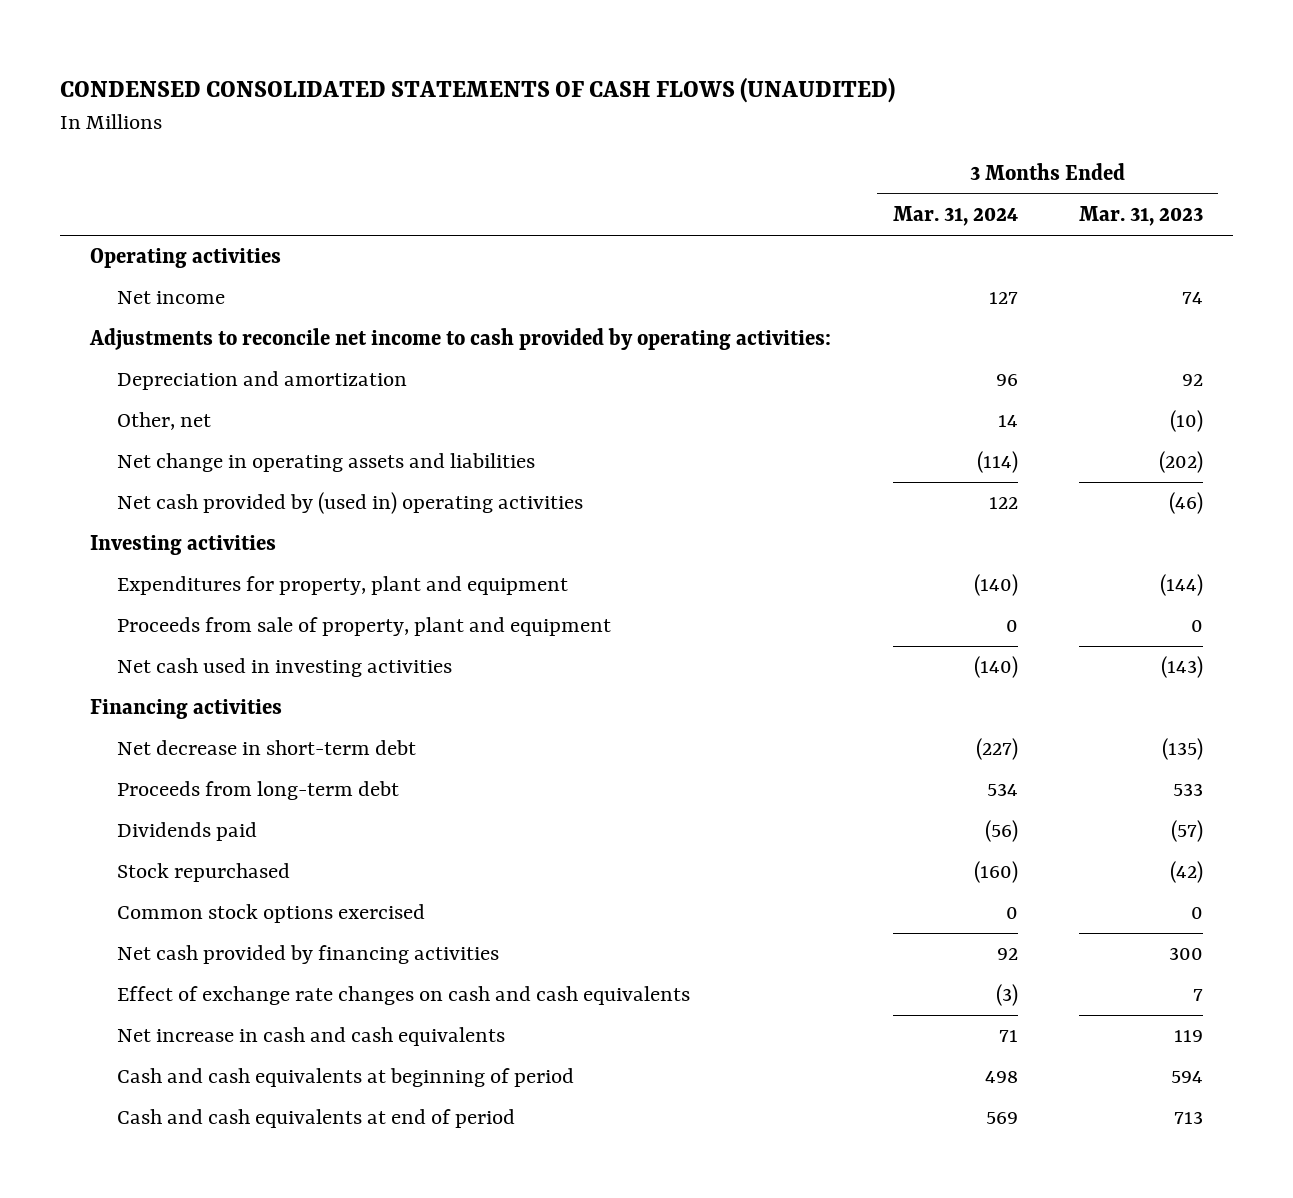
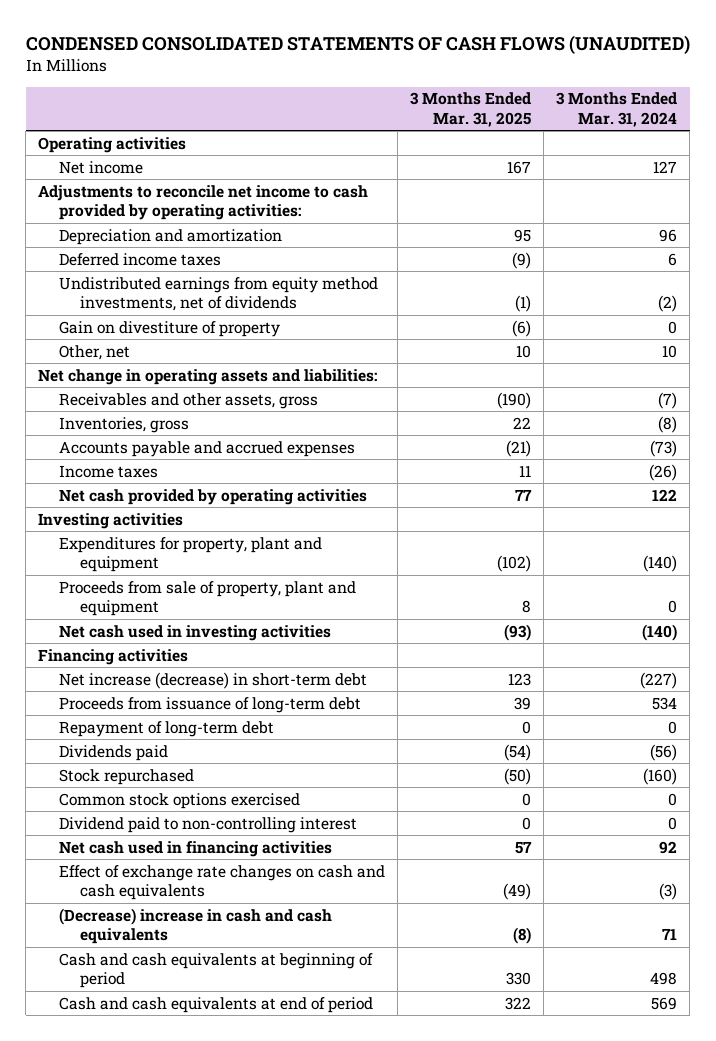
- | 3 Months Ended Mar. 31, 2024 | 3 Months Ended Mar. 31, 2023
+ | 3 Months Ended Mar. 31, 2025 | 3 Months Ended Mar. 31, 2024
- Other, net | 14 | (10)
- Net change in operating assets and liabilities | (114) | (202)
- Net cash provided by (used in) operating activities | 122 | (46)
+ Deferred income taxes | (9) | 6
+ Undistributed earnings from equity method investments, net of dividends | (1) | (2)
+ Gain on divestiture of property | (6) | 0
+ Other, net | 10 | 10
+ Net change in operating assets and liabilities:
+ Receivables and other assets, gross | (190) | (7)
+ Inventories, gross | 22 | (8)
+ Accounts payable and accrued expenses | (21) | (73)
+ Income taxes | 11 | (26)
+ Net cash provided by operating activities | 77 | 122
- Net decrease in short-term debt | (227) | (135)
- Proceeds from long-term debt | 534 | 533
+ Net increase (decrease) in short-term debt | 123 | (227)
+ Proceeds from issuance of long-term debt | 39 | 534
+ Repayment of long-term debt | 0 | 0
- Net cash provided by financing activities | 92 | 300
+ Dividend paid to non-controlling interest | 0 | 0
+ Net cash used in financing activities | 57 | 92
- Net increase in cash and cash equivalents | 71 | 119
+ (Decrease) increase in cash and cash equivalents | (8) | 71

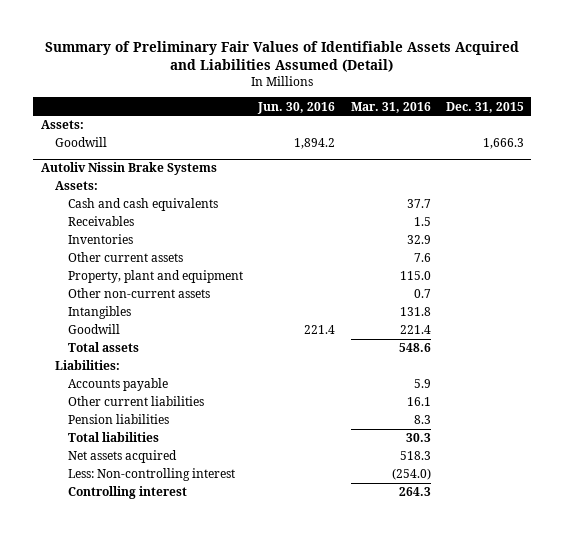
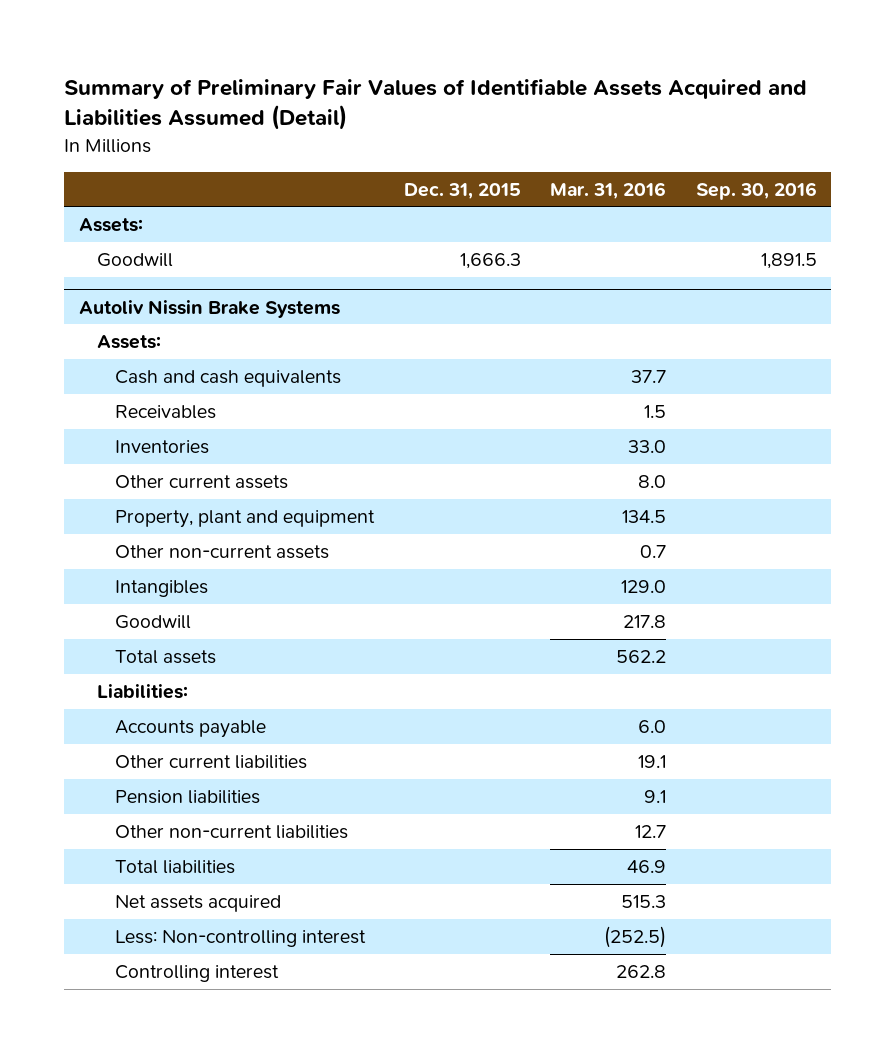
- | Jun. 30, 2016 | Mar. 31, 2016 | Dec. 31, 2015
+ | Dec. 31, 2015 | Mar. 31, 2016 | Sep. 30, 2016
@ Autoliv Nissin Brake Systems
- Inventories | | 32.9 |
- Other current assets | | 7.6 |
- Property, plant and equipment | | 115.0 |
+ Inventories | | 33.0 |
+ Other current assets | | 8.0 |
+ Property, plant and equipment | | 134.5 |
- Intangibles | | 131.8 |
- Goodwill | 221.4 | 221.4 |
- Total assets | | 548.6 |
+ Intangibles | | 129.0 |
+ Goodwill | | 217.8 |
+ Total assets | | 562.2 |
- Accounts payable | | 5.9 |
- Other current liabilities | | 16.1 |
- Pension liabilities | | 8.3 |
- Total liabilities | | 30.3 |
- Net assets acquired | | 518.3 |
- Less: Non-controlling interest | | (254.0) |
- Controlling interest | | 264.3 |
+ Accounts payable | | 6.0 |
+ Other current liabilities | | 19.1 |
+ Pension liabilities | | 9.1 |
+ Other non-current liabilities | | 12.7 |
+ Total liabilities | | 46.9 |
+ Net assets acquired | | 515.3 |
+ Less: Non-controlling interest | | (252.5) |
+ Controlling interest | | 262.8 |

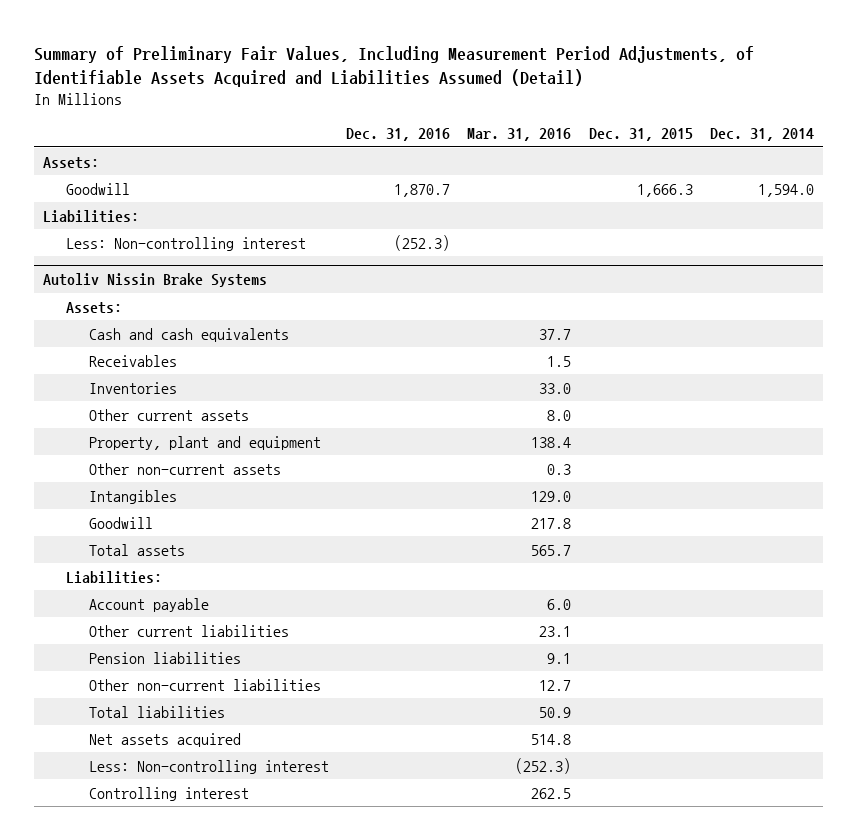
- Summary of Preliminary Fair Values of Identifiable Assets Acquired and Liabilities Assumed (Detail)
+ Summary of Preliminary Fair Values, Including Measurement Period Adjustments, of Identifiable Assets Acquired and Liabilities Assumed (Detail)
- | Dec. 31, 2015 | Mar. 31, 2016 | Sep. 30, 2016
+ | Dec. 31, 2016 | Mar. 31, 2016 | Dec. 31, 2015 | Dec. 31, 2014
+ Liabilities:
+ Less: Non-controlling interest | (252.3) | | |
@ Autoliv Nissin Brake Systems
- Property, plant and equipment | | 134.5 |
- Other non-current assets | | 0.7 |
+ Property, plant and equipment | | 138.4 | |
+ Other non-current assets | | 0.3 | |
- Total assets | | 562.2 |
+ Total assets | | 565.7 | |
- Accounts payable | | 6.0 |
- Other current liabilities | | 19.1 |
+ Account payable | | 6.0 | |
+ Other current liabilities | | 23.1 | |
- Total liabilities | | 46.9 |
- Net assets acquired | | 515.3 |
- Less: Non-controlling interest | | (252.5) |
- Controlling interest | | 262.8 |
+ Total liabilities | | 50.9 | |
+ Net assets acquired | | 514.8 | |
+ Less: Non-controlling interest | | (252.3) | |
+ Controlling interest | | 262.5 | |

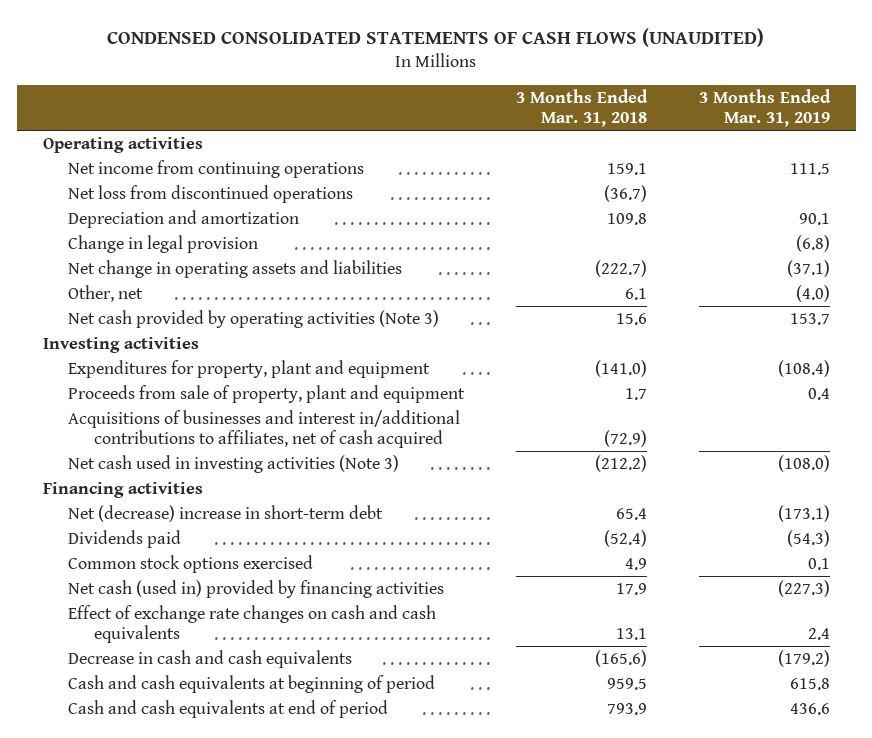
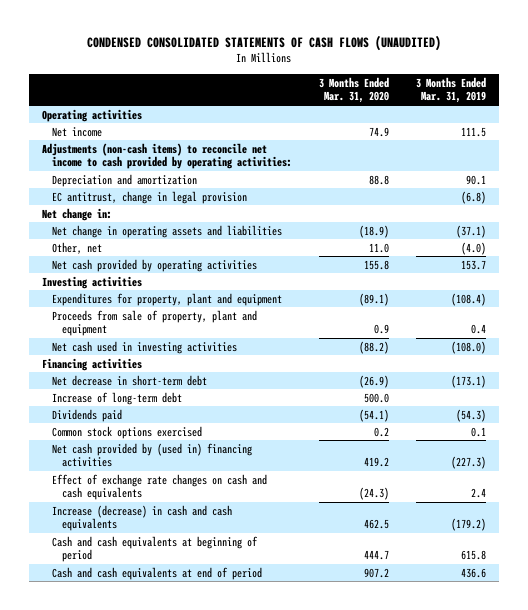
- | 3 Months Ended Mar. 31, 2018 | 3 Months Ended Mar. 31, 2019
+ | 3 Months Ended Mar. 31, 2020 | 3 Months Ended Mar. 31, 2019
- Net income from continuing operations | 159.1 | 111.5
- Net loss from discontinued operations | (36.7) |
+ Net income | 74.9 | 111.5
+ Adjustments (non-cash items) to reconcile net income to cash provided by operating activities:
- Change in legal provision | | (6.8)
+ EC antitrust, change in legal provision | | (6.8)
+ Net change in:
- Net cash provided by operating activities (Note 3) | 15.6 | 153.7
+ Net cash provided by operating activities | 155.8 | 153.7
- Acquisitions of businesses and interest in/additional contributions to affiliates, net of cash acquired | (72.9) |
- Net cash used in investing activities (Note 3) | (212.2) | (108.0)
+ Net cash used in investing activities | (88.2) | (108.0)
- Net (decrease) increase in short-term debt | 65.4 | (173.1)
+ Net decrease in short-term debt | (26.9) | (173.1)
+ Increase of long-term debt | 500.0 |
- Net cash (used in) provided by financing activities | 17.9 | (227.3)
+ Net cash provided by (used in) financing activities | 419.2 | (227.3)
- Decrease in cash and cash equivalents | (165.6) | (179.2)
+ Increase (decrease) in cash and cash equivalents | 462.5 | (179.2)

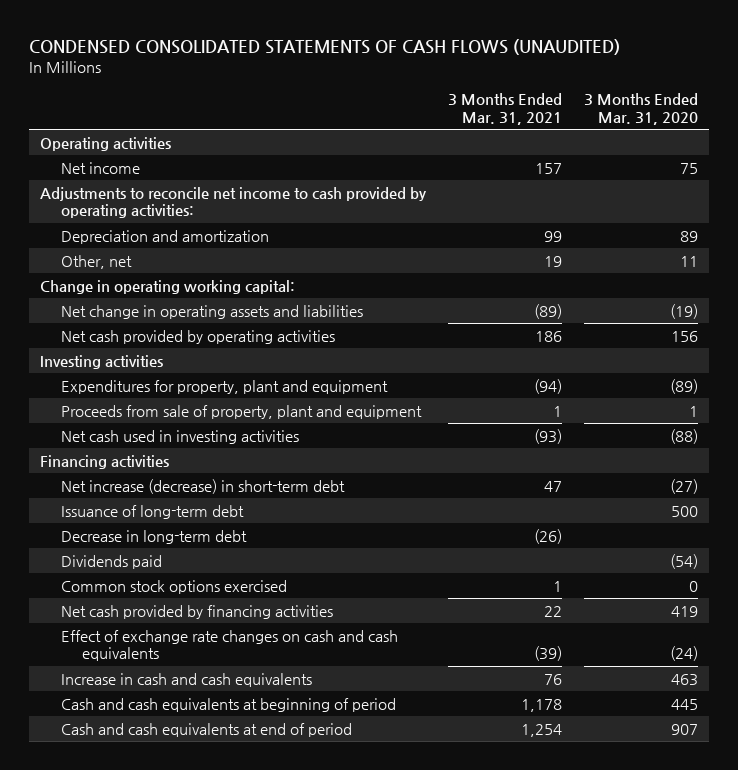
- | 3 Months Ended Mar. 31, 2020 | 3 Months Ended Mar. 31, 2019
+ | 3 Months Ended Mar. 31, 2021 | 3 Months Ended Mar. 31, 2020
- Net income | 74.9 | 111.5
- Adjustments (non-cash items) to reconcile net income to cash provided by operating activities:
- Depreciation and amortization | 88.8 | 90.1
- EC antitrust, change in legal provision | | (6.8)
- Net change in:
- Net change in operating assets and liabilities | (18.9) | (37.1)
- Other, net | 11.0 | (4.0)
- Net cash provided by operating activities | 155.8 | 153.7
+ Net income | 157 | 75
+ Adjustments to reconcile net income to cash provided by operating activities:
+ Depreciation and amortization | 99 | 89
+ Other, net | 19 | 11
+ Change in operating working capital:
+ Net change in operating assets and liabilities | (89) | (19)
+ Net cash provided by operating activities | 186 | 156
- Expenditures for property, plant and equipment | (89.1) | (108.4)
- Proceeds from sale of property, plant and equipment | 0.9 | 0.4
- Net cash used in investing activities | (88.2) | (108.0)
+ Expenditures for property, plant and equipment | (94) | (89)
+ Proceeds from sale of property, plant and equipment | 1 | 1
+ Net cash used in investing activities | (93) | (88)
- Net decrease in short-term debt | (26.9) | (173.1)
- Increase of long-term debt | 500.0 |
- Dividends paid | (54.1) | (54.3)
- Common stock options exercised | 0.2 | 0.1
- Net cash provided by (used in) financing activities | 419.2 | (227.3)
- Effect of exchange rate changes on cash and cash equivalents | (24.3) | 2.4
- Increase (decrease) in cash and cash equivalents | 462.5 | (179.2)
- Cash and cash equivalents at beginning of period | 444.7 | 615.8
- Cash and cash equivalents at end of period | 907.2 | 436.6
+ Net increase (decrease) in short-term debt | 47 | (27)
+ Issuance of long-term debt | | 500
+ Decrease in long-term debt | (26) |
+ Dividends paid | | (54)
+ Common stock options exercised | 1 | 0
+ Net cash provided by financing activities | 22 | 419
+ Effect of exchange rate changes on cash and cash equivalents | (39) | (24)
+ Increase in cash and cash equivalents | 76 | 463
+ Cash and cash equivalents at beginning of period | 1,178 | 445
+ Cash and cash equivalents at end of period | 1,254 | 907

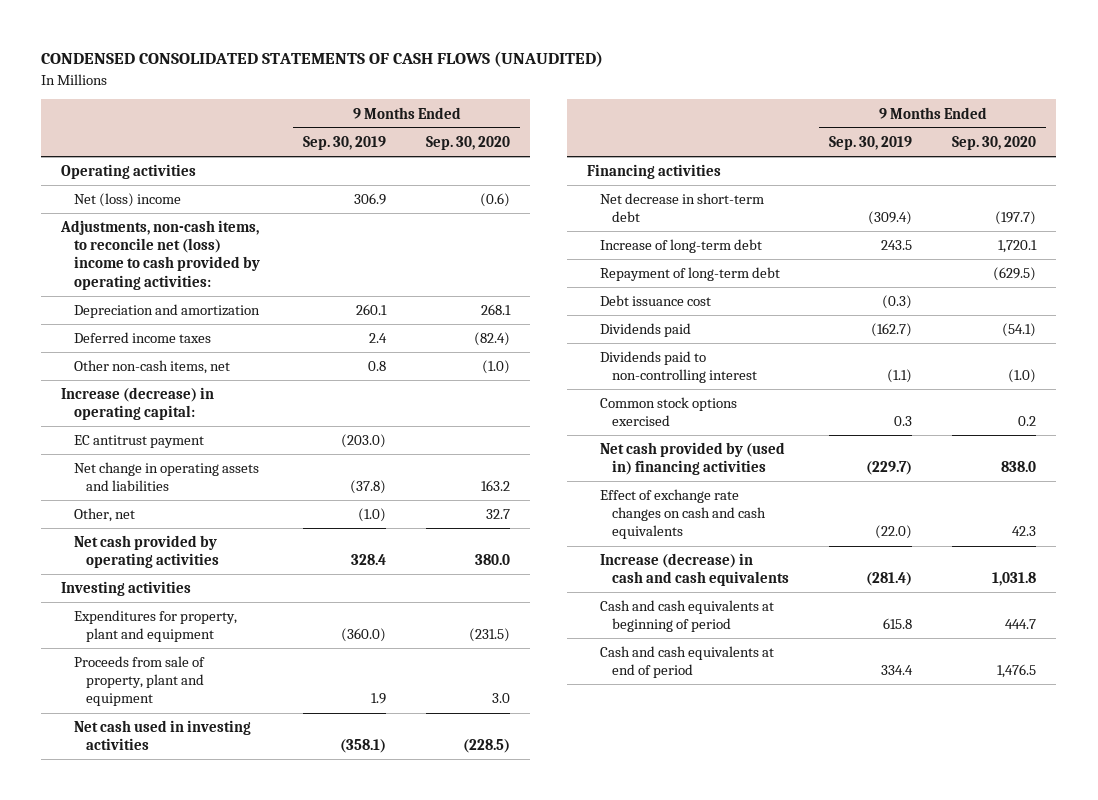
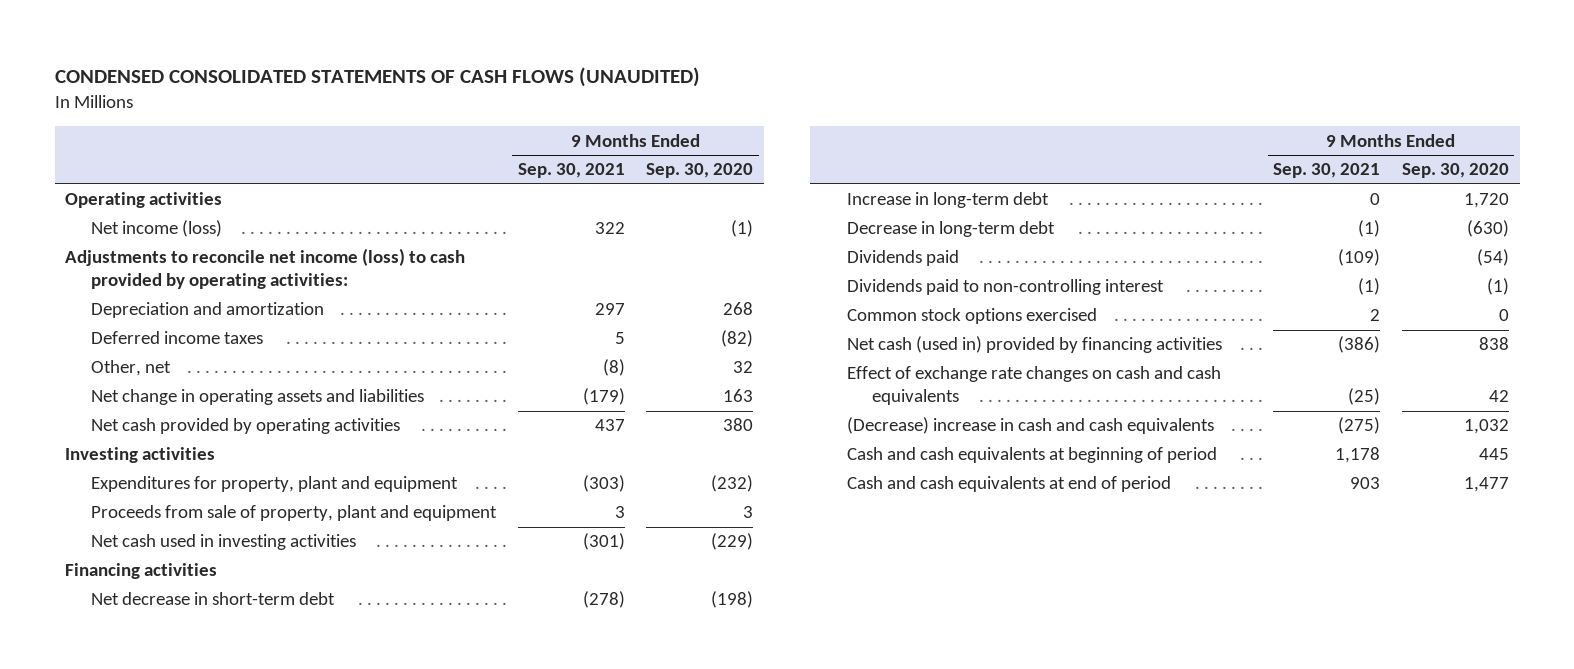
- | 9 Months Ended Sep. 30, 2019 | 9 Months Ended Sep. 30, 2020
+ | 9 Months Ended Sep. 30, 2021 | 9 Months Ended Sep. 30, 2020
- Net (loss) income | 306.9 | (0.6)
- Adjustments, non-cash items, to reconcile net (loss) income to cash provided by operating activities:
- Depreciation and amortization | 260.1 | 268.1
- Deferred income taxes | 2.4 | (82.4)
- Other non-cash items, net | 0.8 | (1.0)
- Increase (decrease) in operating capital:
- EC antitrust payment | (203.0) |
- Net change in operating assets and liabilities | (37.8) | 163.2
- Other, net | (1.0) | 32.7
- Net cash provided by operating activities | 328.4 | 380.0
+ Net income (loss) | 322 | (1)
+ Adjustments to reconcile net income (loss) to cash provided by operating activities:
+ Depreciation and amortization | 297 | 268
+ Deferred income taxes | 5 | (82)
+ Other, net | (8) | 32
+ Net change in operating assets and liabilities | (179) | 163
+ Net cash provided by operating activities | 437 | 380
- Expenditures for property, plant and equipment | (360.0) | (231.5)
- Proceeds from sale of property, plant and equipment | 1.9 | 3.0
- Net cash used in investing activities | (358.1) | (228.5)
+ Expenditures for property, plant and equipment | (303) | (232)
+ Proceeds from sale of property, plant and equipment | 3 | 3
+ Net cash used in investing activities | (301) | (229)
- Net decrease in short-term debt | (309.4) | (197.7)
- Increase of long-term debt | 243.5 | 1,720.1
- Repayment of long-term debt | | (629.5)
- Debt issuance cost | (0.3) |
- Dividends paid | (162.7) | (54.1)
- Dividends paid to non-controlling interest | (1.1) | (1.0)
- Common stock options exercised | 0.3 | 0.2
- Net cash provided by (used in) financing activities | (229.7) | 838.0
- Effect of exchange rate changes on cash and cash equivalents | (22.0) | 42.3
- Increase (decrease) in cash and cash equivalents | (281.4) | 1,031.8
- Cash and cash equivalents at beginning of period | 615.8 | 444.7
- Cash and cash equivalents at end of period | 334.4 | 1,476.5
+ Net decrease in short-term debt | (278) | (198)
+ Increase in long-term debt | 0 | 1,720
+ Decrease in long-term debt | (1) | (630)
+ Dividends paid | (109) | (54)
+ Dividends paid to non-controlling interest | (1) | (1)
+ Common stock options exercised | 2 | 0
+ Net cash (used in) provided by financing activities | (386) | 838
+ Effect of exchange rate changes on cash and cash equivalents | (25) | 42
+ (Decrease) increase in cash and cash equivalents | (275) | 1,032
+ Cash and cash equivalents at beginning of period | 1,178 | 445
+ Cash and cash equivalents at end of period | 903 | 1,477

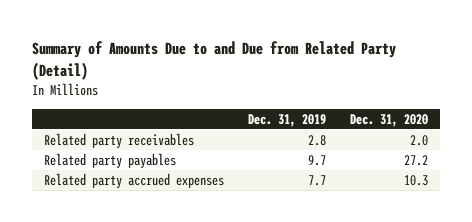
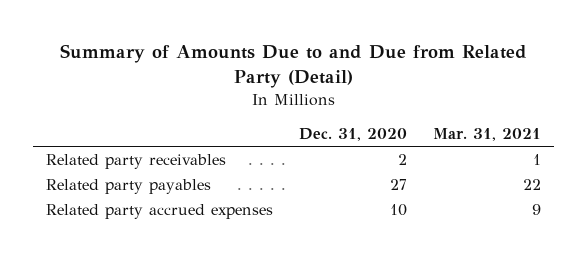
- | Dec. 31, 2019 | Dec. 31, 2020
+ | Dec. 31, 2020 | Mar. 31, 2021
- Related party receivables | 2.8 | 2.0
- Related party payables | 9.7 | 27.2
- Related party accrued expenses | 7.7 | 10.3
+ Related party receivables | 2 | 1
+ Related party payables | 27 | 22
+ Related party accrued expenses | 10 | 9

